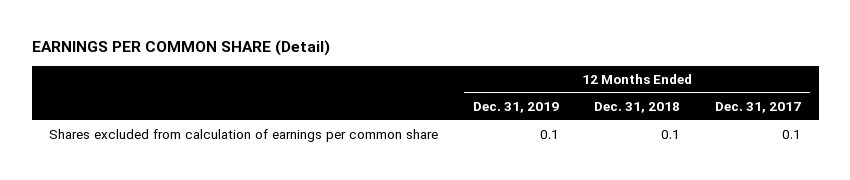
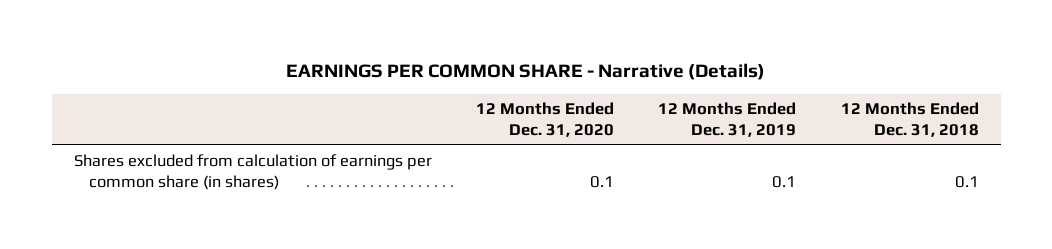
- EARNINGS PER COMMON SHARE (Detail)
+ EARNINGS PER COMMON SHARE - Narrative (Details)
- | 12 Months Ended Dec. 31, 2019 | 12 Months Ended Dec. 31, 2018 | 12 Months Ended Dec. 31, 2017
+ | 12 Months Ended Dec. 31, 2020 | 12 Months Ended Dec. 31, 2019 | 12 Months Ended Dec. 31, 2018
- Shares excluded from calculation of earnings per common share | 0.1 | 0.1 | 0.1
+ Shares excluded from calculation of earnings per common share (in shares) | 0.1 | 0.1 | 0.1

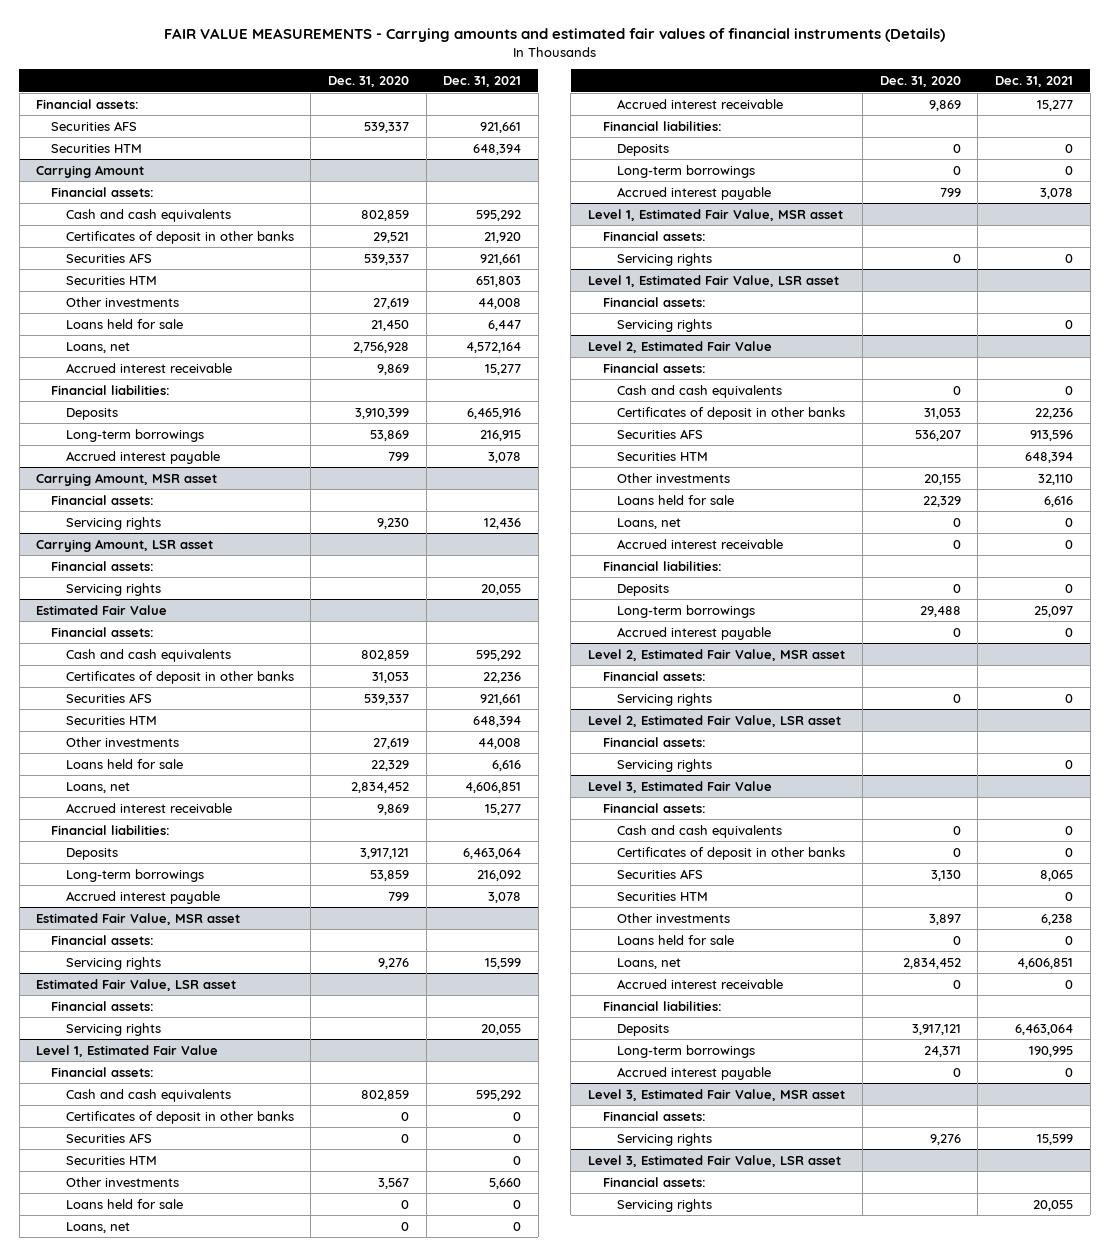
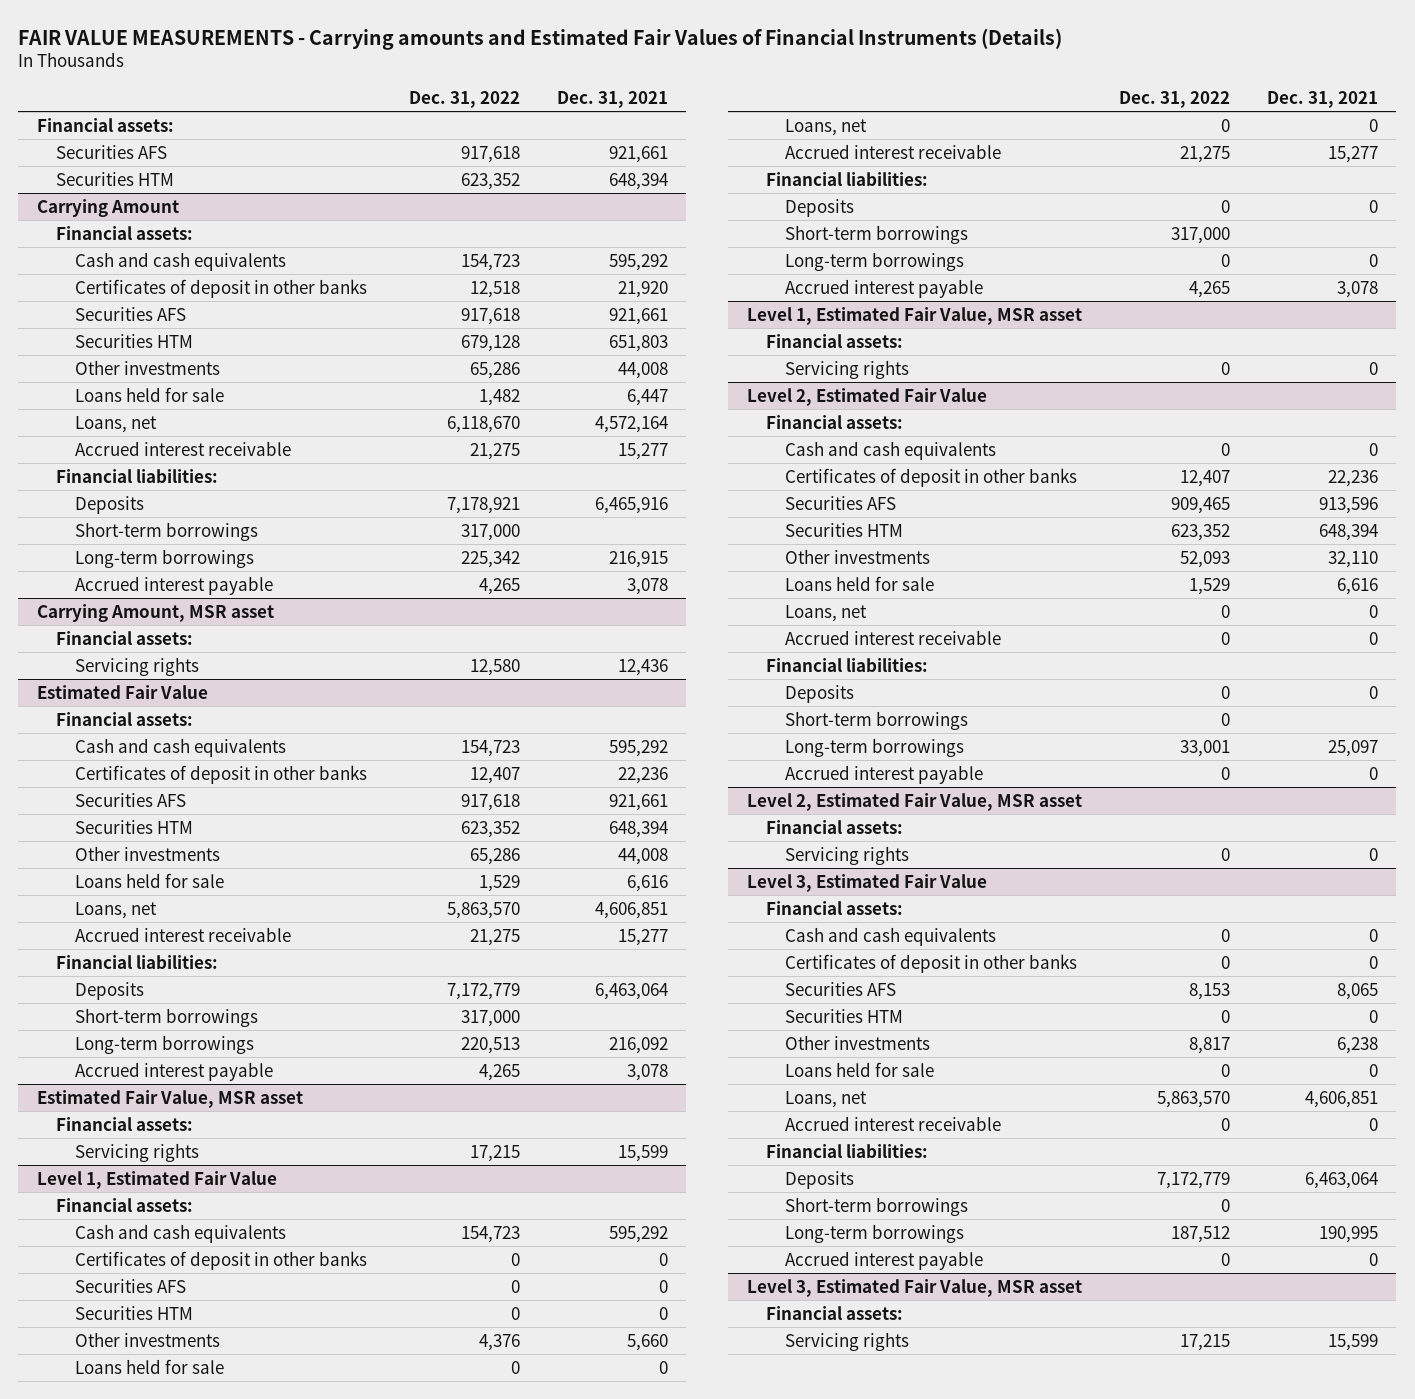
- FAIR VALUE MEASUREMENTS - Carrying amounts and estimated fair values of financial instruments (Details)
+ FAIR VALUE MEASUREMENTS - Carrying amounts and Estimated Fair Values of Financial Instruments (Details)
- | Dec. 31, 2020 | Dec. 31, 2021
+ | Dec. 31, 2022 | Dec. 31, 2021
@ Carrying Amount
+ Short-term borrowings | 317,000 |
- Carrying Amount, LSR asset
- Financial assets:
- Servicing rights | | 20,055
@ Estimated Fair Value
+ Short-term borrowings | 317,000 |
- Estimated Fair Value, LSR asset
- Financial assets:
- Servicing rights | | 20,055
@ Level 1, Estimated Fair Value
+ Short-term borrowings | 317,000 |
- Level 1, Estimated Fair Value, LSR asset
- Financial assets:
- Servicing rights | | 0
@ Level 2, Estimated Fair Value
+ Short-term borrowings | 0 |
- Level 2, Estimated Fair Value, LSR asset
- Financial assets:
- Servicing rights | | 0
@ Level 3, Estimated Fair Value
+ Short-term borrowings | 0 |
- Level 3, Estimated Fair Value, LSR asset
- Financial assets:
- Servicing rights | | 20,055

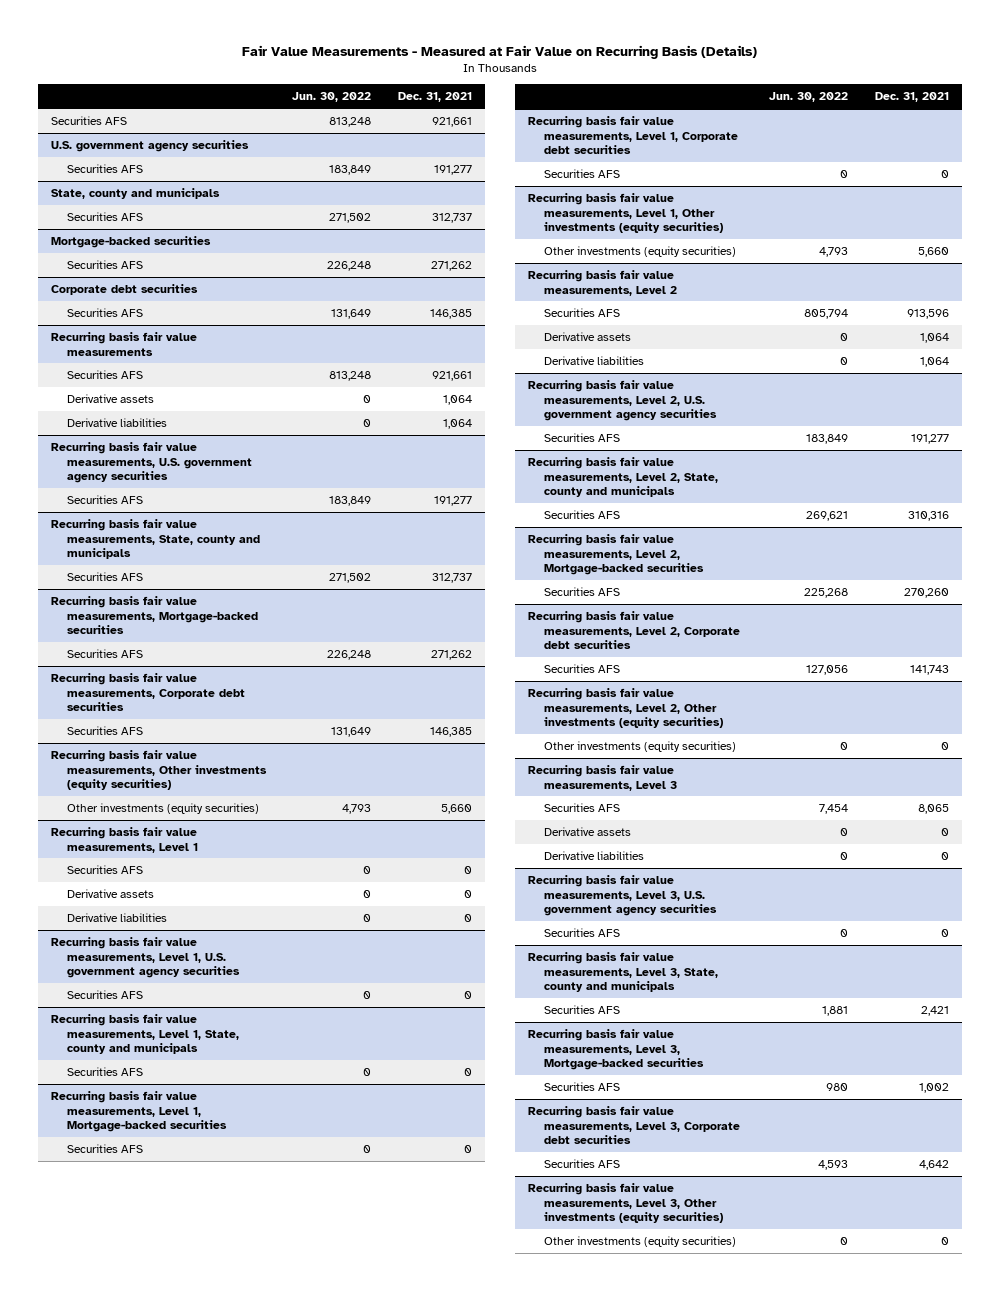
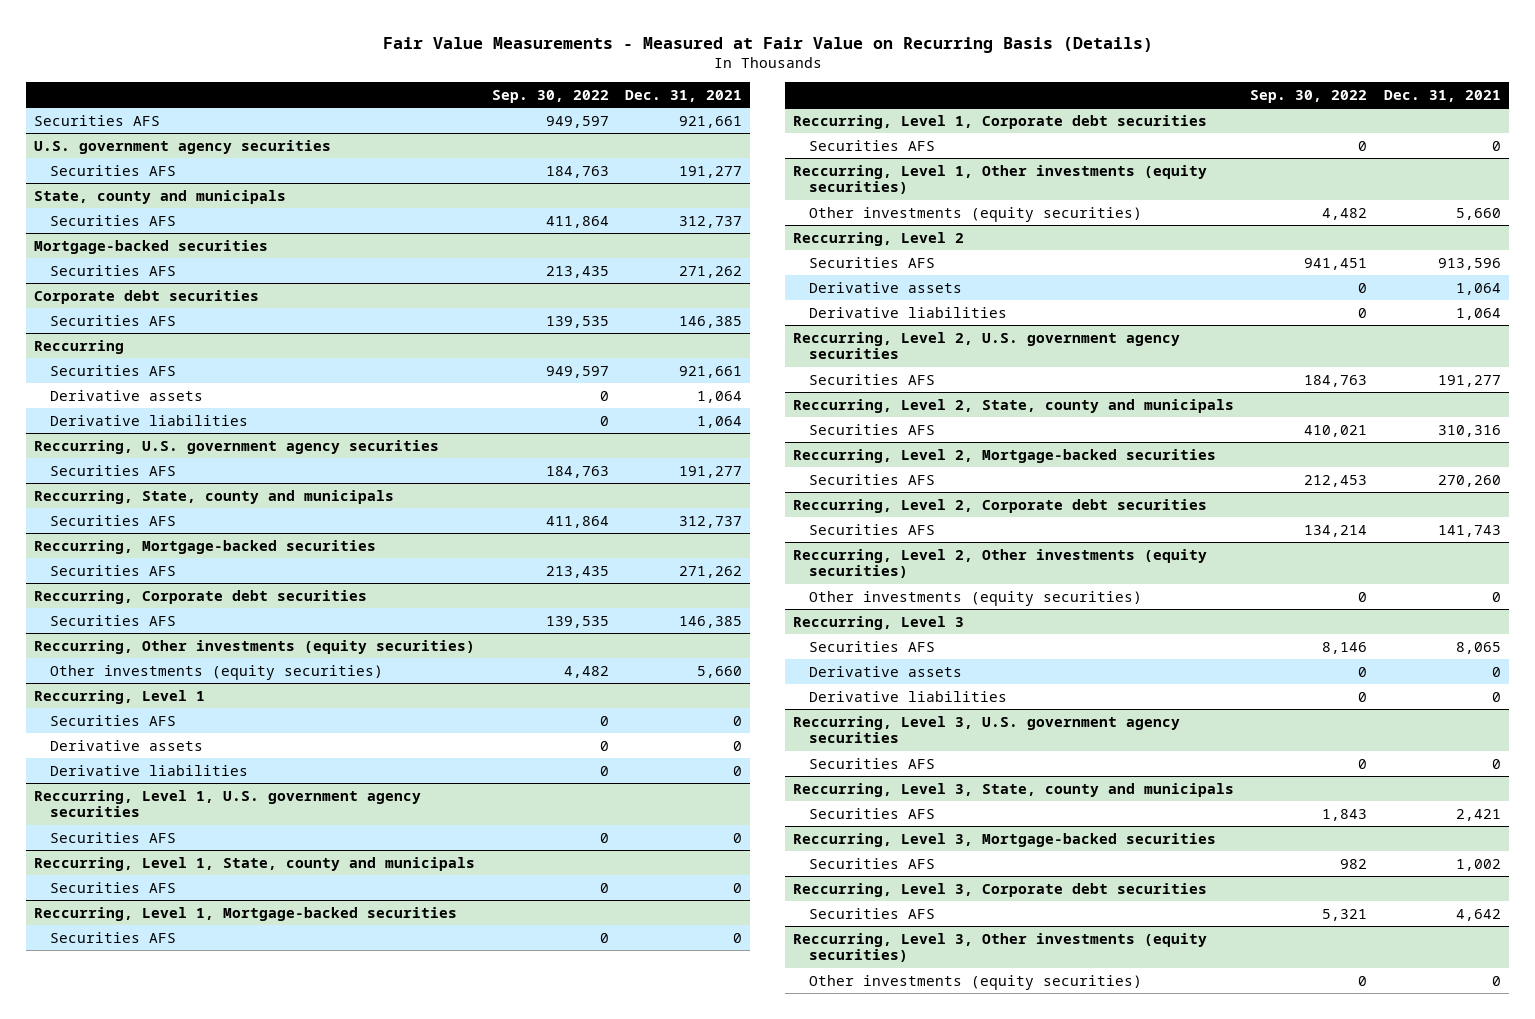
- | Jun. 30, 2022 | Dec. 31, 2021
+ | Sep. 30, 2022 | Dec. 31, 2021
- Recurring basis fair value measurements
+ Reccurring
- Recurring basis fair value measurements, U.S. government agency securities
+ Reccurring, U.S. government agency securities
- Recurring basis fair value measurements, State, county and municipals
+ Reccurring, State, county and municipals
- Recurring basis fair value measurements, Mortgage-backed securities
+ Reccurring, Mortgage-backed securities
- Recurring basis fair value measurements, Corporate debt securities
+ Reccurring, Corporate debt securities
- Recurring basis fair value measurements, Other investments (equity securities)
+ Reccurring, Other investments (equity securities)
- Recurring basis fair value measurements, Level 1
+ Reccurring, Level 1
- Recurring basis fair value measurements, Level 1, U.S. government agency securities
+ Reccurring, Level 1, U.S. government agency securities
- Recurring basis fair value measurements, Level 1, State, county and municipals
+ Reccurring, Level 1, State, county and municipals
- Recurring basis fair value measurements, Level 1, Mortgage-backed securities
+ Reccurring, Level 1, Mortgage-backed securities
- Recurring basis fair value measurements, Level 1, Corporate debt securities
+ Reccurring, Level 1, Corporate debt securities
- Recurring basis fair value measurements, Level 1, Other investments (equity securities)
+ Reccurring, Level 1, Other investments (equity securities)
- Recurring basis fair value measurements, Level 2
+ Reccurring, Level 2
- Recurring basis fair value measurements, Level 2, U.S. government agency securities
+ Reccurring, Level 2, U.S. government agency securities
- Recurring basis fair value measurements, Level 2, State, county and municipals
+ Reccurring, Level 2, State, county and municipals
- Recurring basis fair value measurements, Level 2, Mortgage-backed securities
+ Reccurring, Level 2, Mortgage-backed securities
- Recurring basis fair value measurements, Level 2, Corporate debt securities
+ Reccurring, Level 2, Corporate debt securities
- Recurring basis fair value measurements, Level 2, Other investments (equity securities)
+ Reccurring, Level 2, Other investments (equity securities)
- Recurring basis fair value measurements, Level 3
+ Reccurring, Level 3
- Recurring basis fair value measurements, Level 3, U.S. government agency securities
+ Reccurring, Level 3, U.S. government agency securities
- Recurring basis fair value measurements, Level 3, State, county and municipals
+ Reccurring, Level 3, State, county and municipals
- Recurring basis fair value measurements, Level 3, Mortgage-backed securities
+ Reccurring, Level 3, Mortgage-backed securities
- Recurring basis fair value measurements, Level 3, Corporate debt securities
+ Reccurring, Level 3, Corporate debt securities
- Recurring basis fair value measurements, Level 3, Other investments (equity securities)
+ Reccurring, Level 3, Other investments (equity securities)

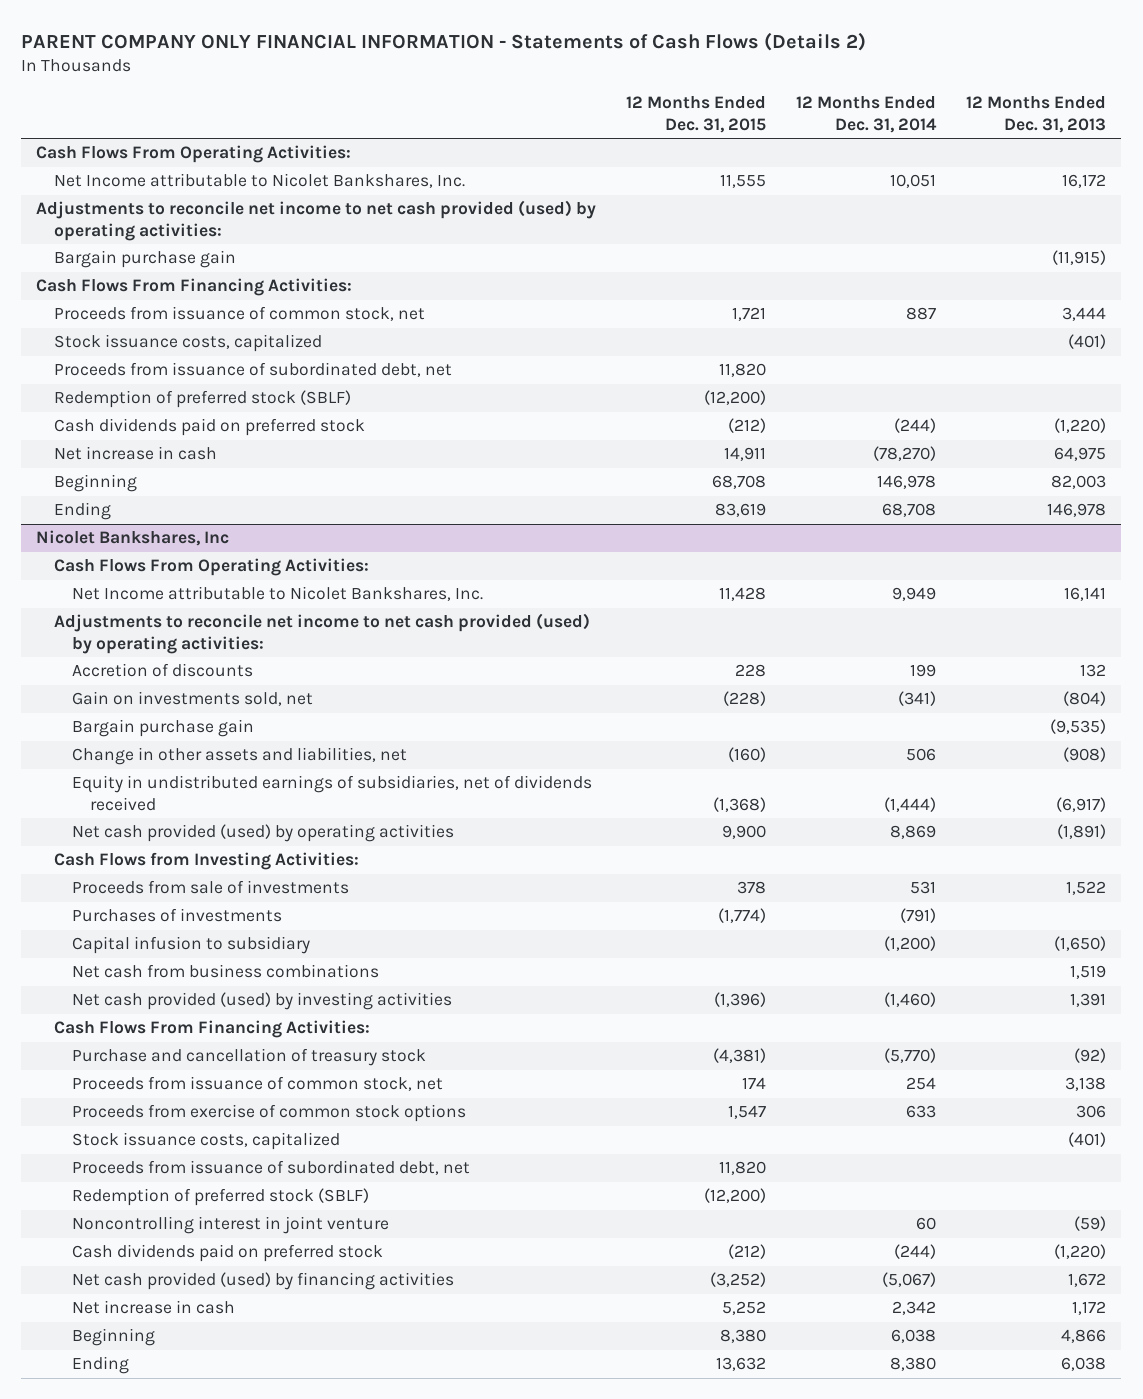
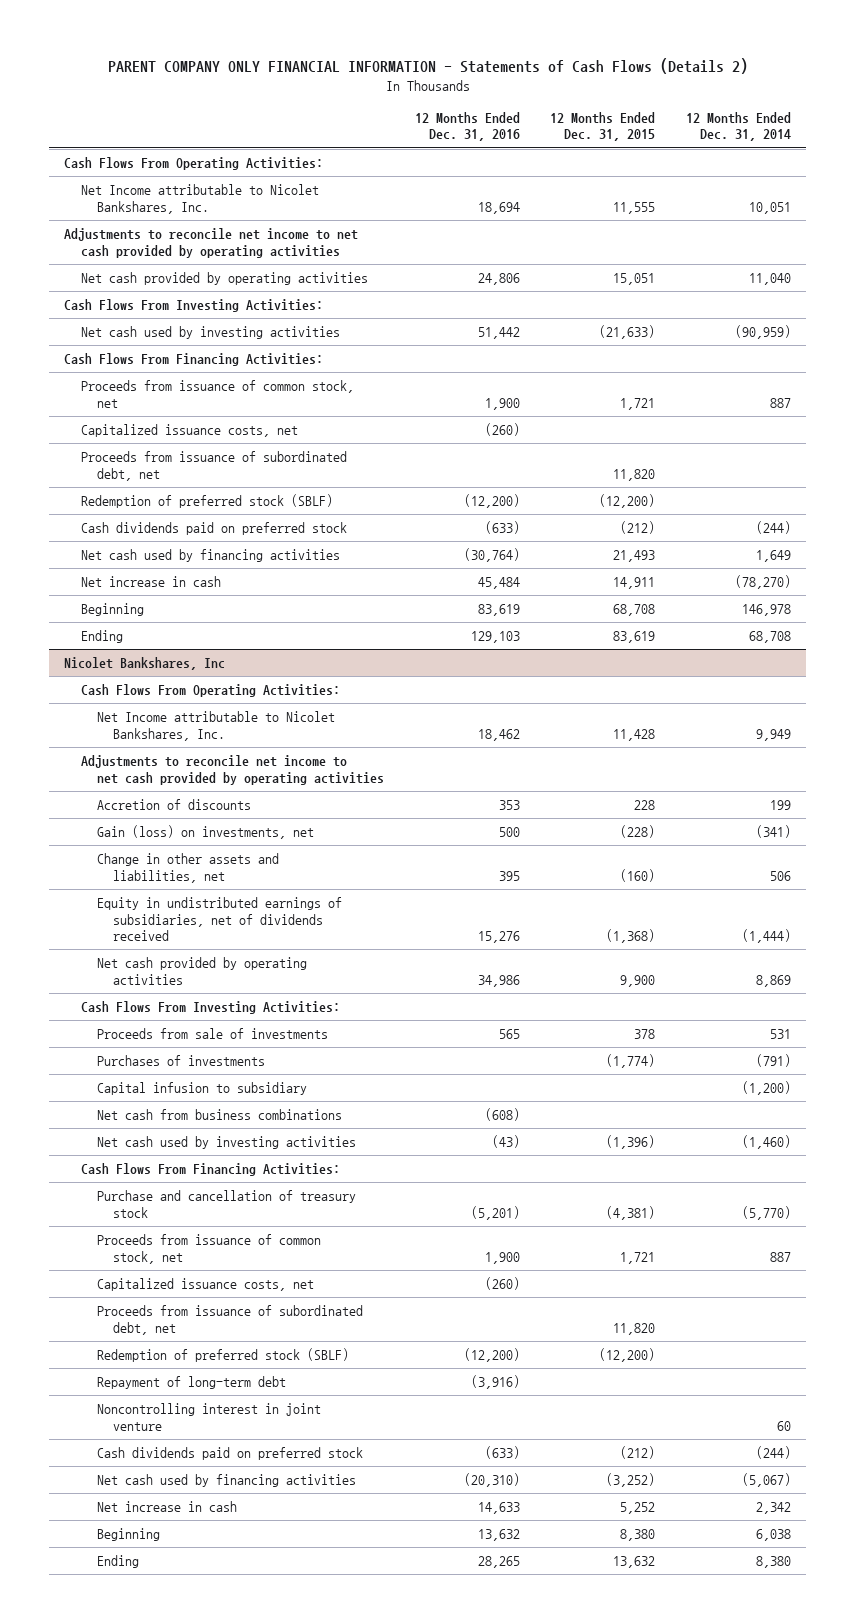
- | 12 Months Ended Dec. 31, 2015 | 12 Months Ended Dec. 31, 2014 | 12 Months Ended Dec. 31, 2013
+ | 12 Months Ended Dec. 31, 2016 | 12 Months Ended Dec. 31, 2015 | 12 Months Ended Dec. 31, 2014
- Adjustments to reconcile net income to net cash provided (used) by operating activities:
- Bargain purchase gain | | | (11,915)
+ Adjustments to reconcile net income to net cash provided by operating activities
+ Net cash provided by operating activities | 24,806 | 15,051 | 11,040
+ Cash Flows From Investing Activities:
+ Net cash used by investing activities | 51,442 | (21,633) | (90,959)
- Stock issuance costs, capitalized | | | (401)
+ Capitalized issuance costs, net | (260) | |
+ Net cash used by financing activities | (30,764) | 21,493 | 1,649
@ Nicolet Bankshares, Inc
- Adjustments to reconcile net income to net cash provided (used) by operating activities:
+ Adjustments to reconcile net income to net cash provided by operating activities
- Gain on investments sold, net | (228) | (341) | (804)
- Bargain purchase gain | | | (9,535)
+ Gain (loss) on investments, net | 500 | (228) | (341)
- Net cash provided (used) by operating activities | 9,900 | 8,869 | (1,891)
- Cash Flows from Investing Activities:
+ Net cash provided by operating activities | 34,986 | 9,900 | 8,869
+ Cash Flows From Investing Activities:
- Net cash provided (used) by investing activities | (1,396) | (1,460) | 1,391
+ Net cash used by investing activities | (43) | (1,396) | (1,460)
- Proceeds from issuance of common stock, net | 174 | 254 | 3,138
- Proceeds from exercise of common stock options | 1,547 | 633 | 306
- Stock issuance costs, capitalized | | | (401)
+ Proceeds from issuance of common stock, net | 1,900 | 1,721 | 887
+ Capitalized issuance costs, net | (260) | |
+ Repayment of long-term debt | (3,916) | |
- Net cash provided (used) by financing activities | (3,252) | (5,067) | 1,672
+ Net cash used by financing activities | (20,310) | (3,252) | (5,067)

